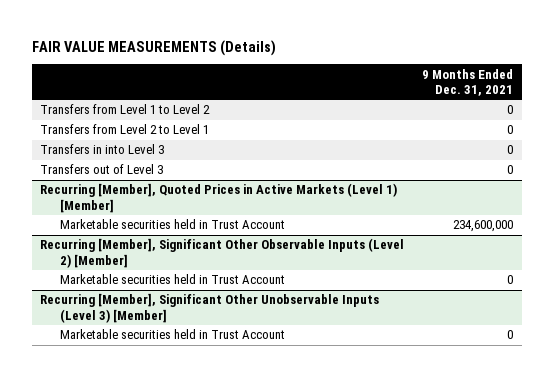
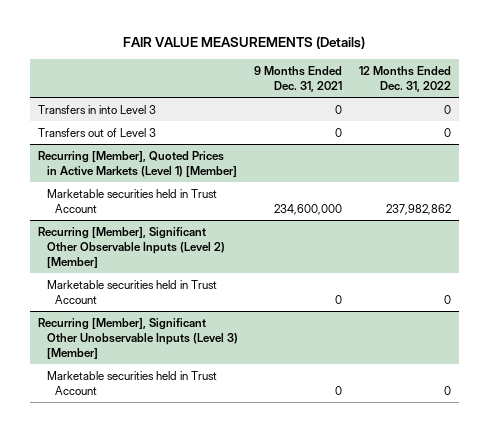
- | 9 Months Ended Dec. 31, 2021
+ | 9 Months Ended Dec. 31, 2021 | 12 Months Ended Dec. 31, 2022
- Transfers from Level 1 to Level 2 | 0
- Transfers from Level 2 to Level 1 | 0

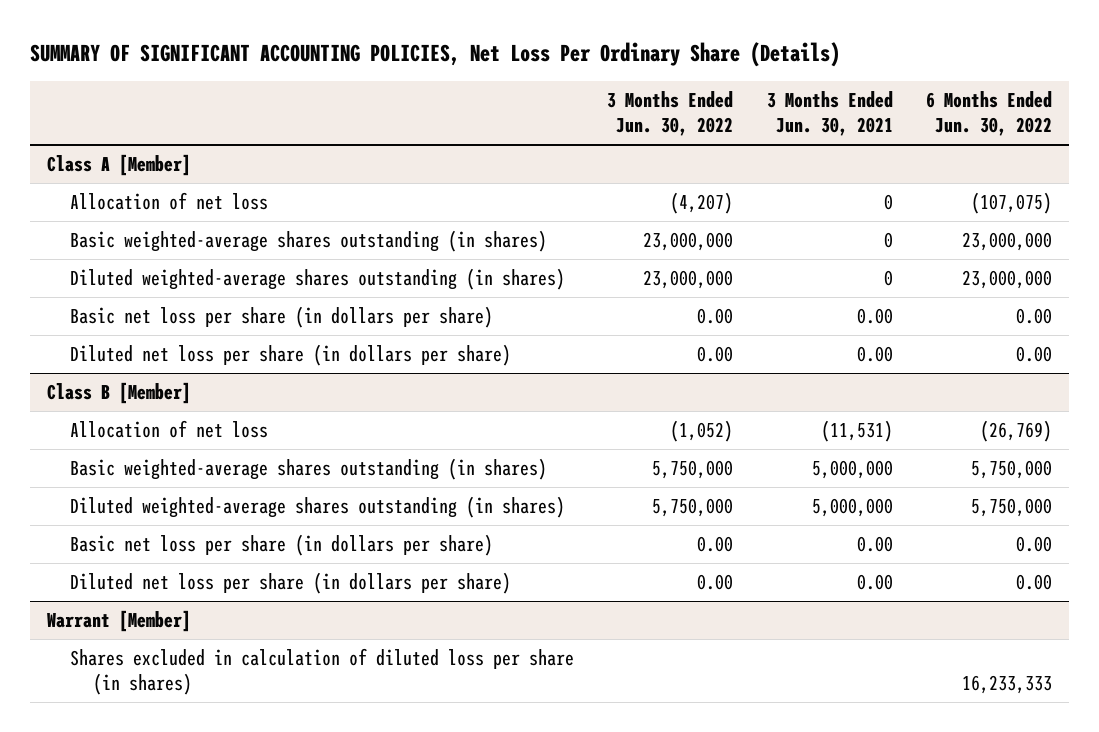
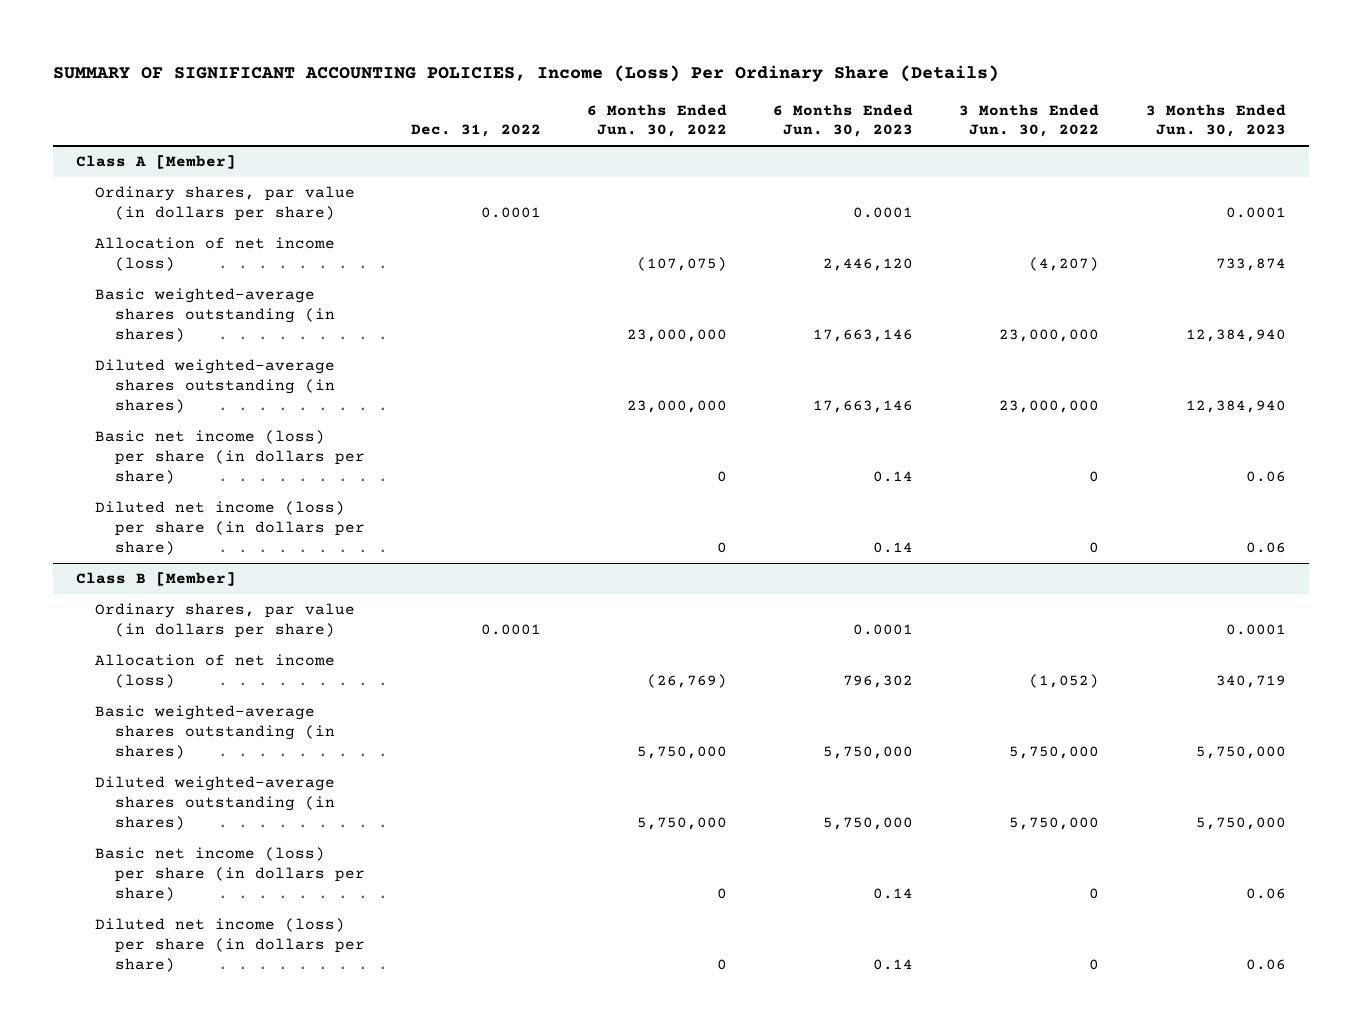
- SUMMARY OF SIGNIFICANT ACCOUNTING POLICIES, Net Loss Per Ordinary Share (Details)
+ SUMMARY OF SIGNIFICANT ACCOUNTING POLICIES, Income (Loss) Per Ordinary Share (Details)
- | 3 Months Ended Jun. 30, 2022 | 3 Months Ended Jun. 30, 2021 | 6 Months Ended Jun. 30, 2022
+ | Dec. 31, 2022 | 6 Months Ended Jun. 30, 2022 | 6 Months Ended Jun. 30, 2023 | 3 Months Ended Jun. 30, 2022 | 3 Months Ended Jun. 30, 2023
@ Class A [Member]
- Allocation of net loss | (4,207) | 0 | (107,075)
+ Ordinary shares, par value (in dollars per share) | 0.0001 | | 0.0001 | | 0.0001
+ Allocation of net income (loss) | | (107,075) | 2,446,120 | (4,207) | 733,874
- Basic net loss per share (in dollars per share) | 0.00 | 0.00 | 0.00
- Diluted net loss per share (in dollars per share) | 0.00 | 0.00 | 0.00
+ Basic net income (loss) per share (in dollars per share) | | 0 | 0.14 | 0 | 0.06
+ Diluted net income (loss) per share (in dollars per share) | | 0 | 0.14 | 0 | 0.06
@ Class B [Member]
- Allocation of net loss | (1,052) | (11,531) | (26,769)
+ Ordinary shares, par value (in dollars per share) | 0.0001 | | 0.0001 | | 0.0001
+ Allocation of net income (loss) | | (26,769) | 796,302 | (1,052) | 340,719
- Basic net loss per share (in dollars per share) | 0.00 | 0.00 | 0.00
- Diluted net loss per share (in dollars per share) | 0.00 | 0.00 | 0.00
- Warrant [Member]
- Shares excluded in calculation of diluted loss per share (in shares) | | | 16,233,333
@ Class B [Member]
+ Basic net income (loss) per share (in dollars per share) | | 0 | 0.14 | 0 | 0.06
+ Diluted net income (loss) per share (in dollars per share) | | 0 | 0.14 | 0 | 0.06

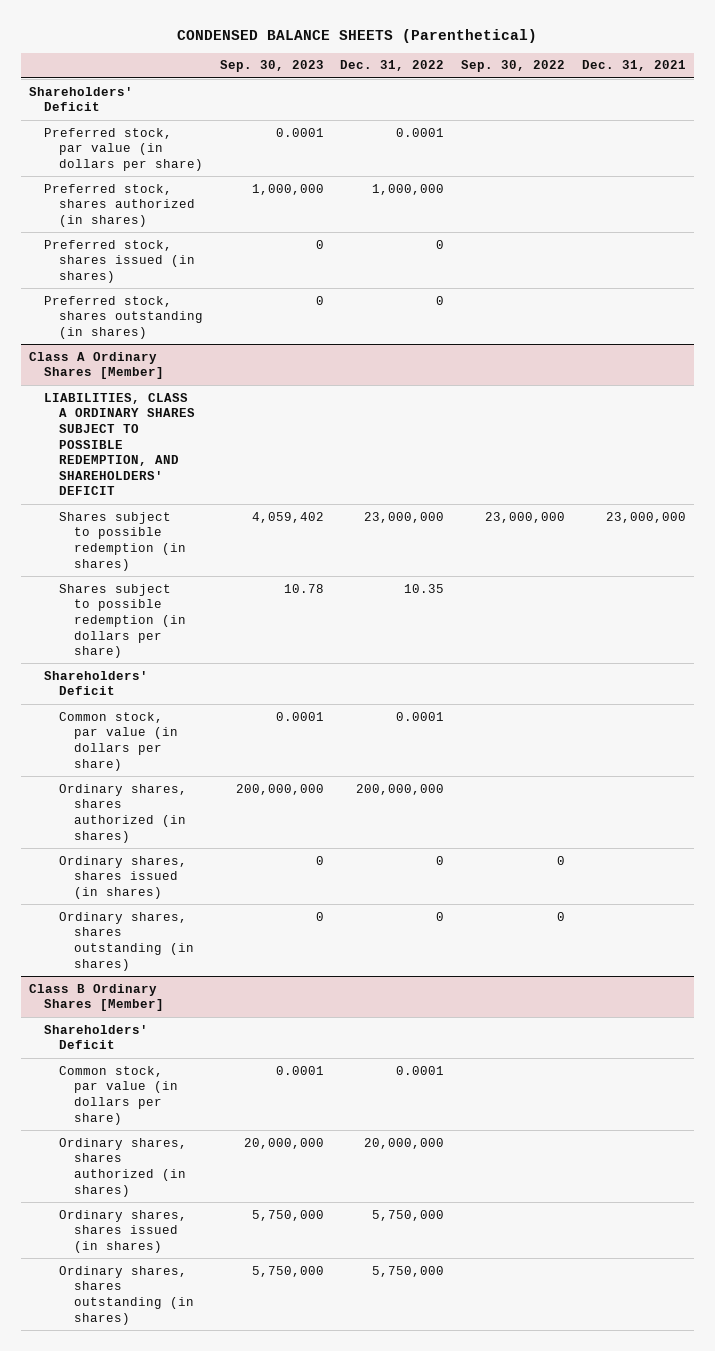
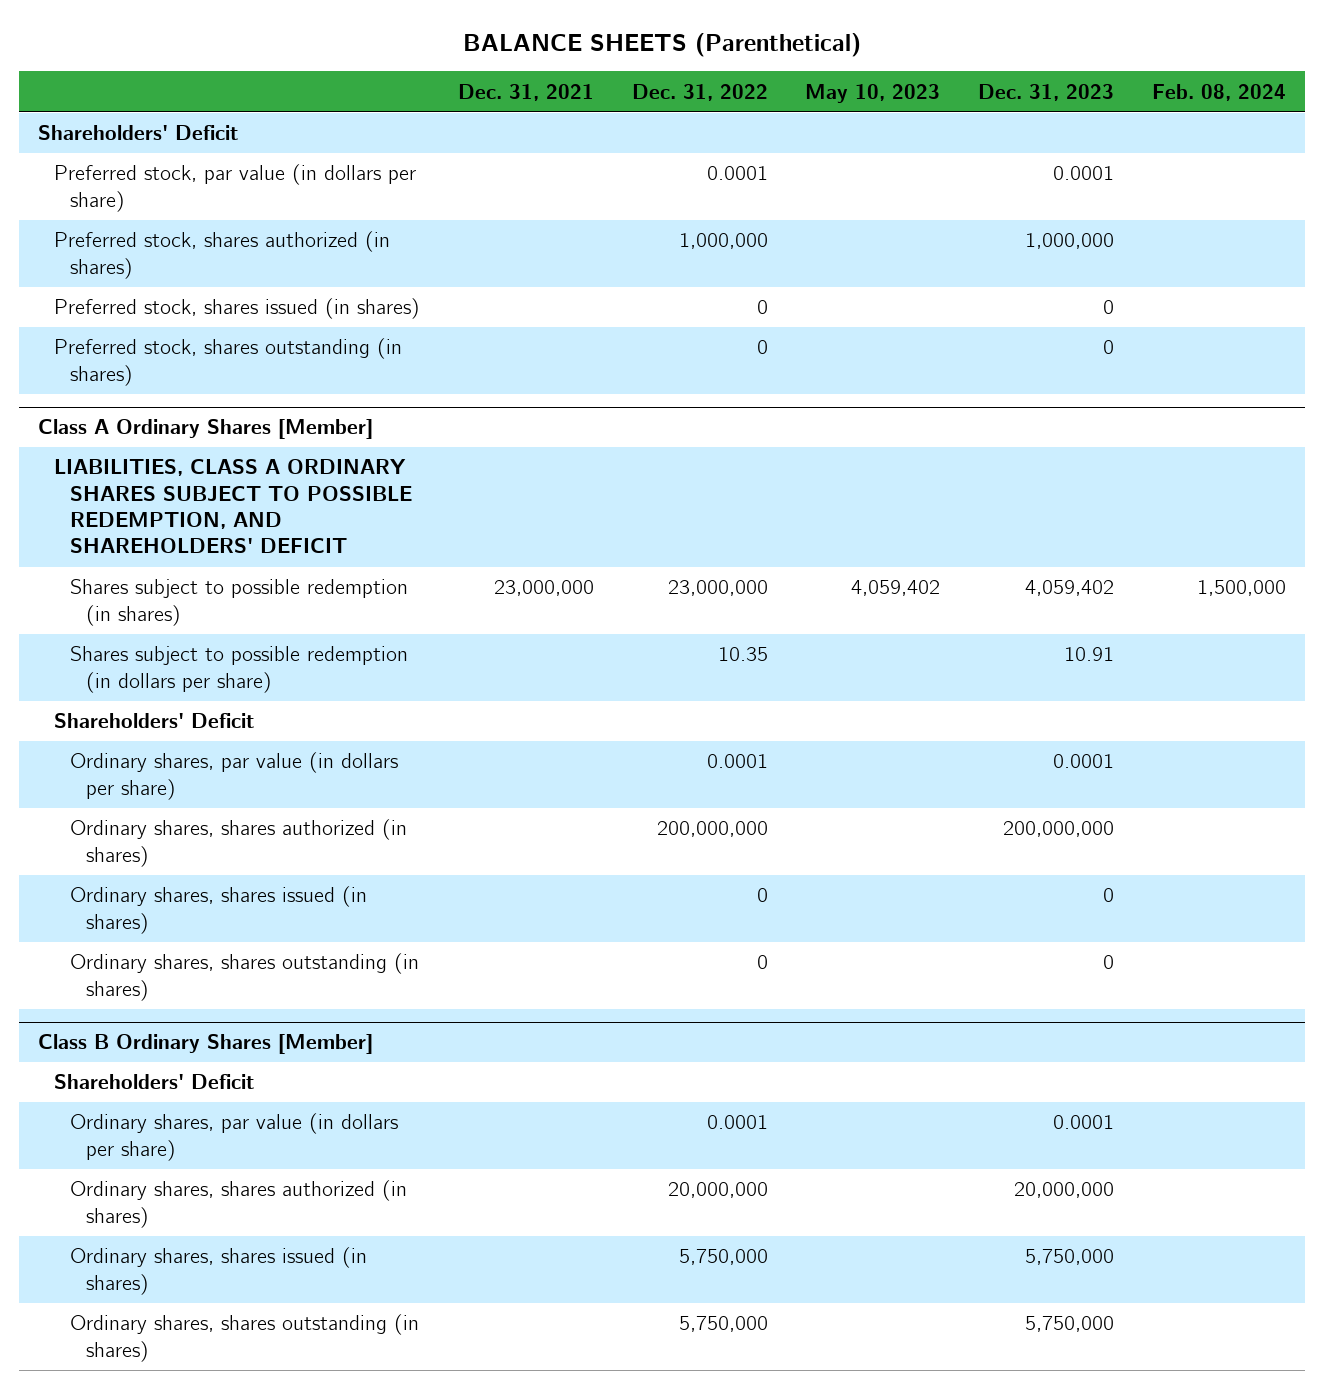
- CONDENSED BALANCE SHEETS (Parenthetical)
+ BALANCE SHEETS (Parenthetical)
- | Sep. 30, 2023 | Dec. 31, 2022 | Sep. 30, 2022 | Dec. 31, 2021
+ | Dec. 31, 2021 | Dec. 31, 2022 | May 10, 2023 | Dec. 31, 2023 | Feb. 08, 2024
@ Class A Ordinary Shares [Member]
- Common stock, par value (in dollars per share) | 0.0001 | 0.0001 | |
+ Ordinary shares, par value (in dollars per share) | | 0.0001 | | 0.0001 |
@ Class B Ordinary Shares [Member]
- Common stock, par value (in dollars per share) | 0.0001 | 0.0001 | |
+ Ordinary shares, par value (in dollars per share) | | 0.0001 | | 0.0001 |

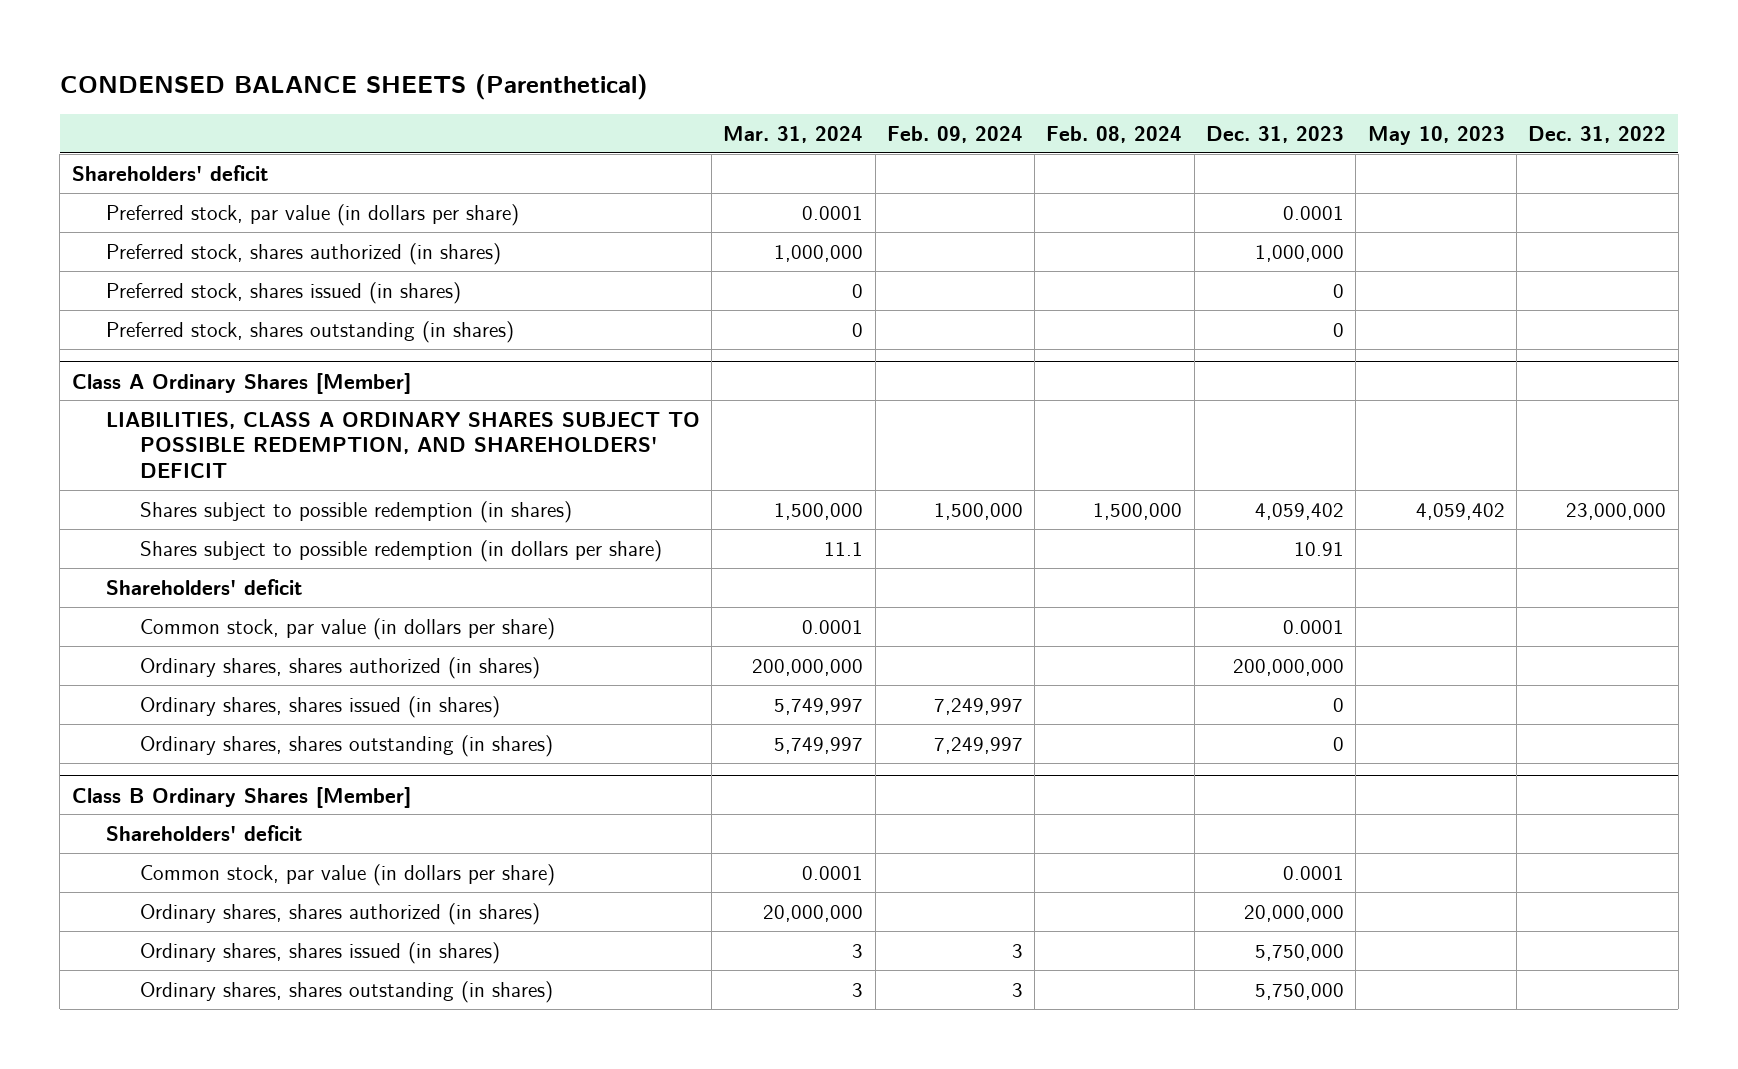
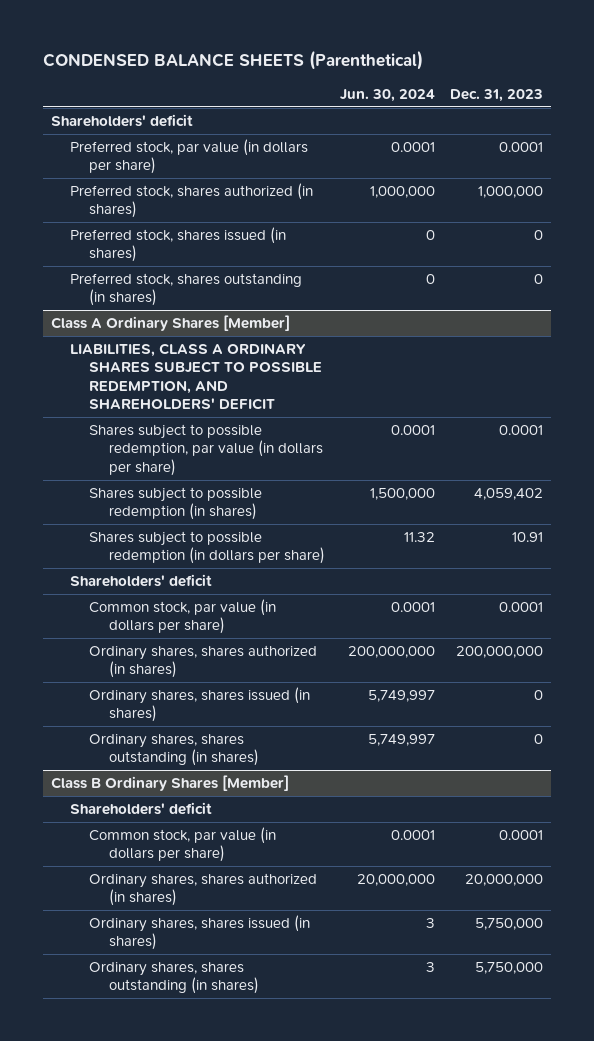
- | Mar. 31, 2024 | Feb. 09, 2024 | Feb. 08, 2024 | Dec. 31, 2023 | May 10, 2023 | Dec. 31, 2022
+ | Jun. 30, 2024 | Dec. 31, 2023
@ Class A Ordinary Shares [Member]
+ Shares subject to possible redemption, par value (in dollars per share) | 0.0001 | 0.0001

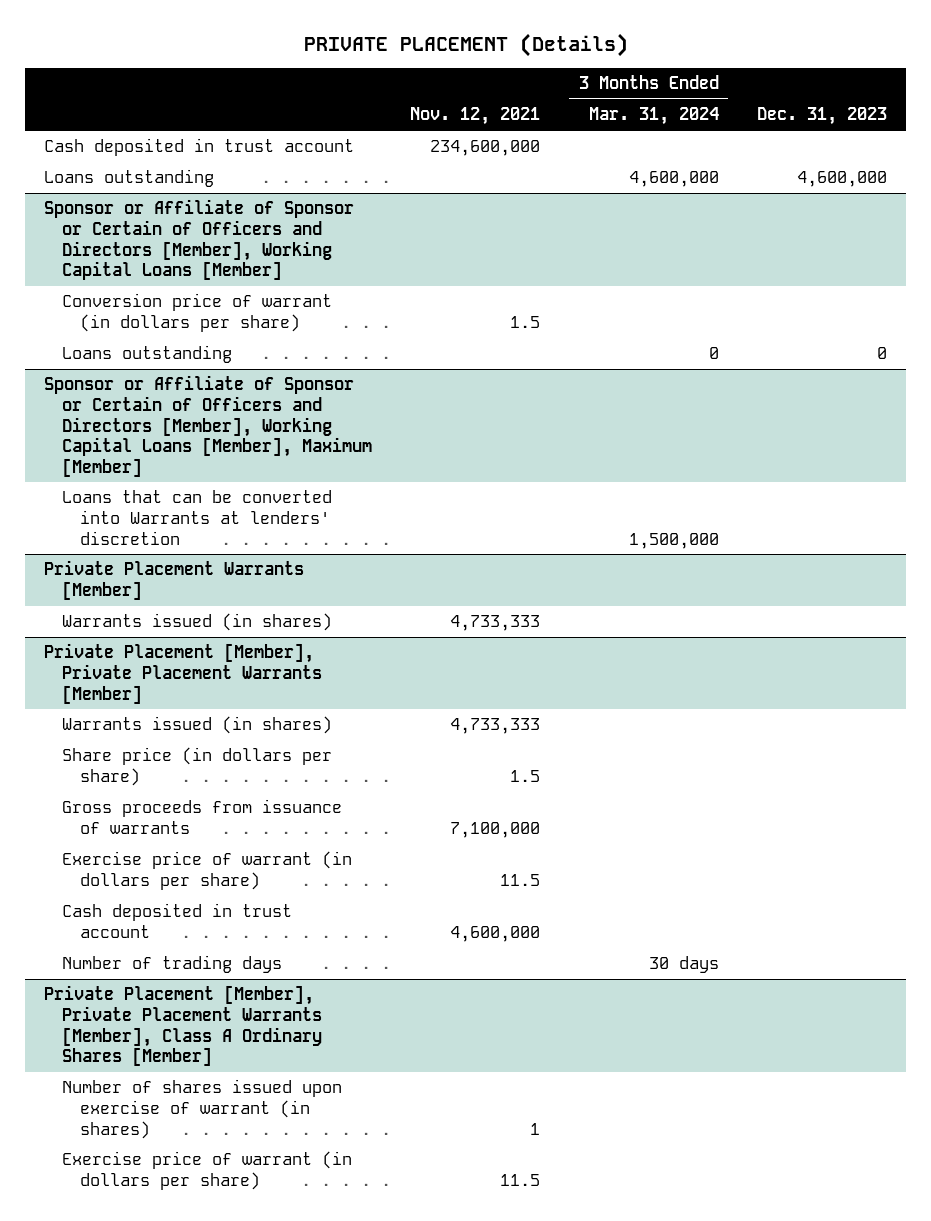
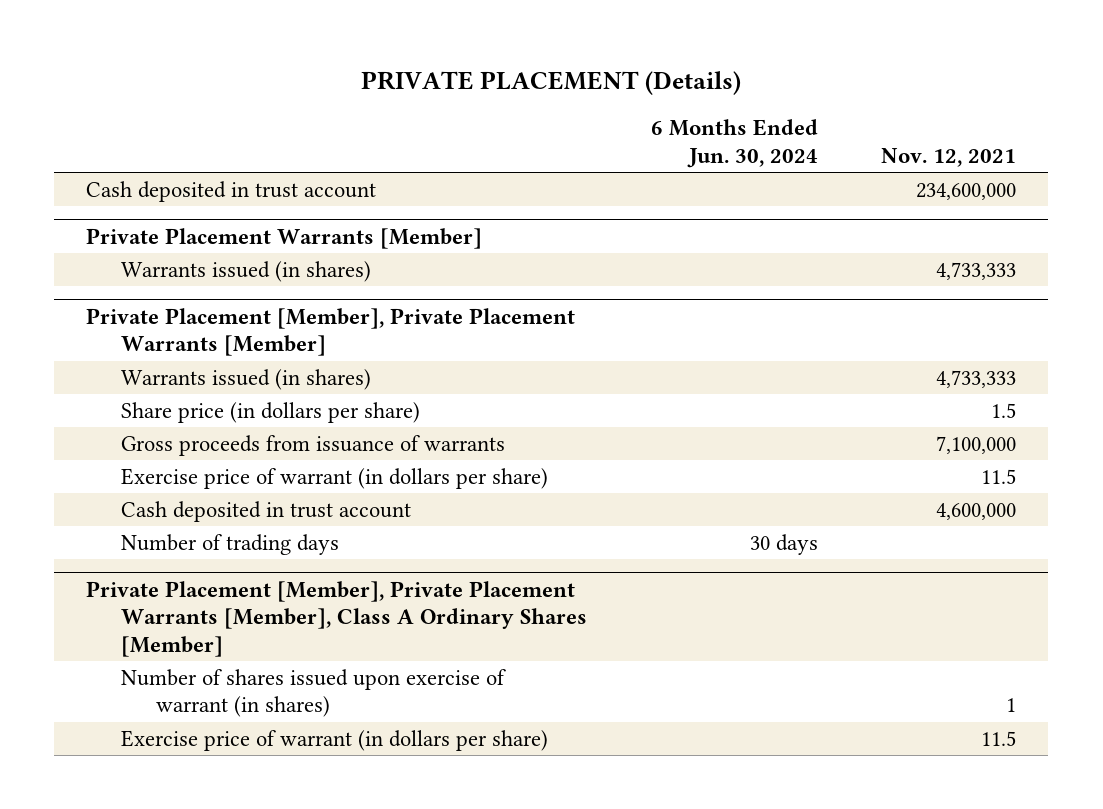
- | Nov. 12, 2021 | 3 Months Ended Mar. 31, 2024 | Dec. 31, 2023
+ | 6 Months Ended Jun. 30, 2024 | Nov. 12, 2021
- Loans outstanding | | 4,600,000 | 4,600,000
- Sponsor or Affiliate of Sponsor or Certain of Officers and Directors [Member], Working Capital Loans [Member]
- Conversion price of warrant (in dollars per share) | 1.5 | |
- Loans outstanding | | 0 | 0
- Sponsor or Affiliate of Sponsor or Certain of Officers and Directors [Member], Working Capital Loans [Member], Maximum [Member]
- Loans that can be converted into Warrants at lenders' discretion | | 1,500,000 |

